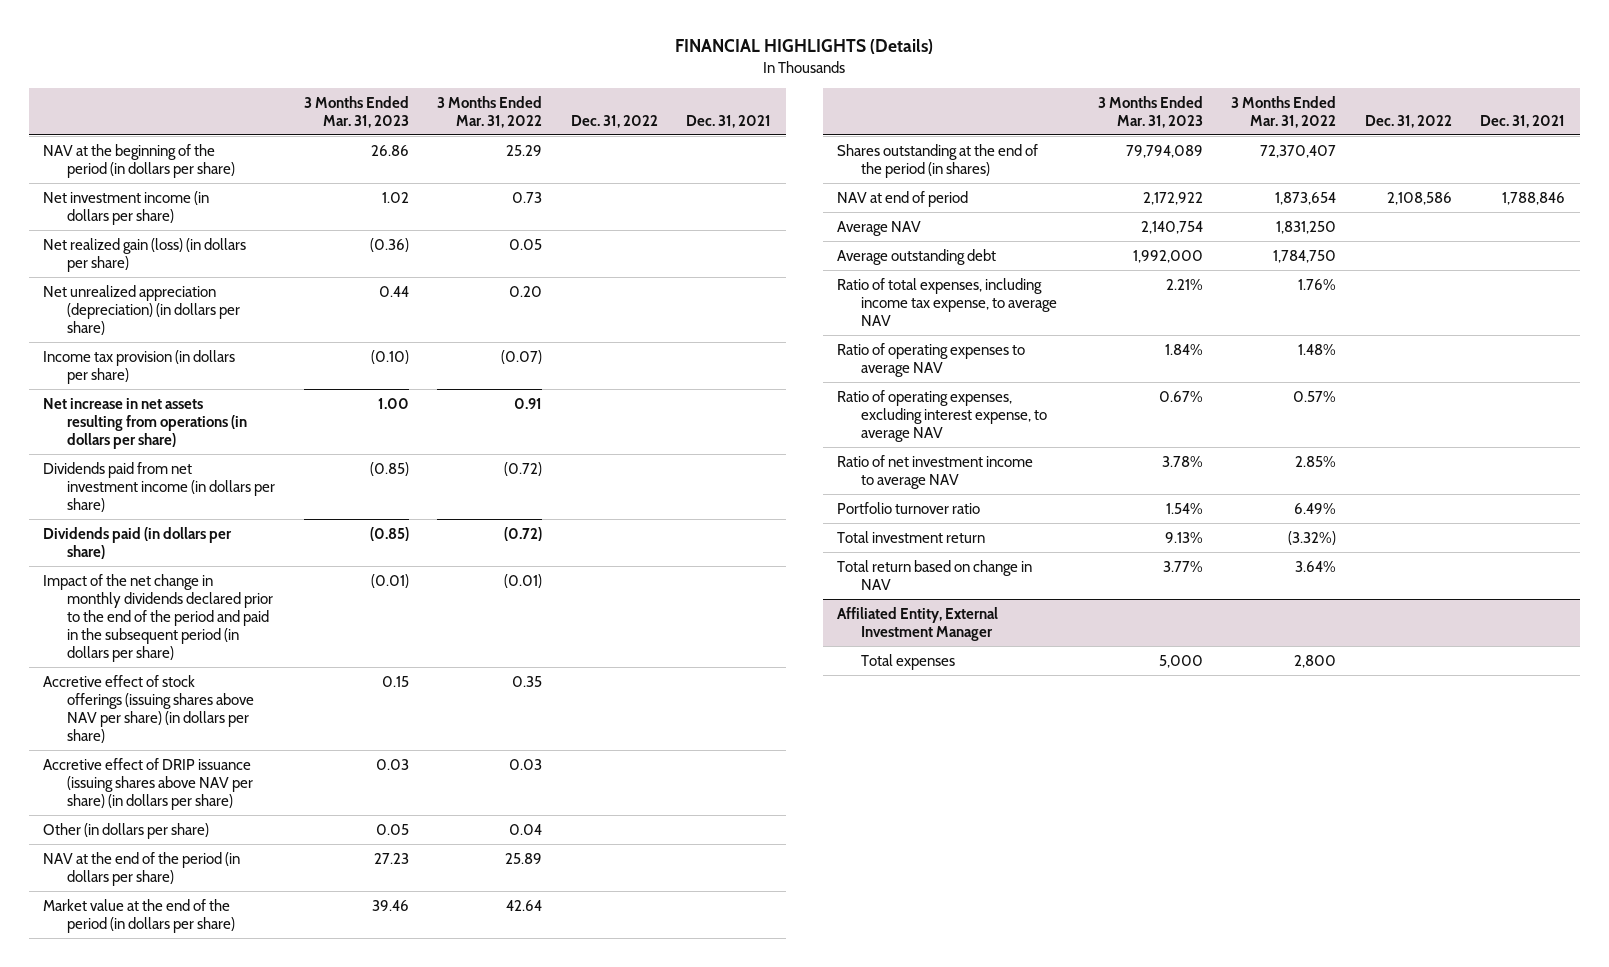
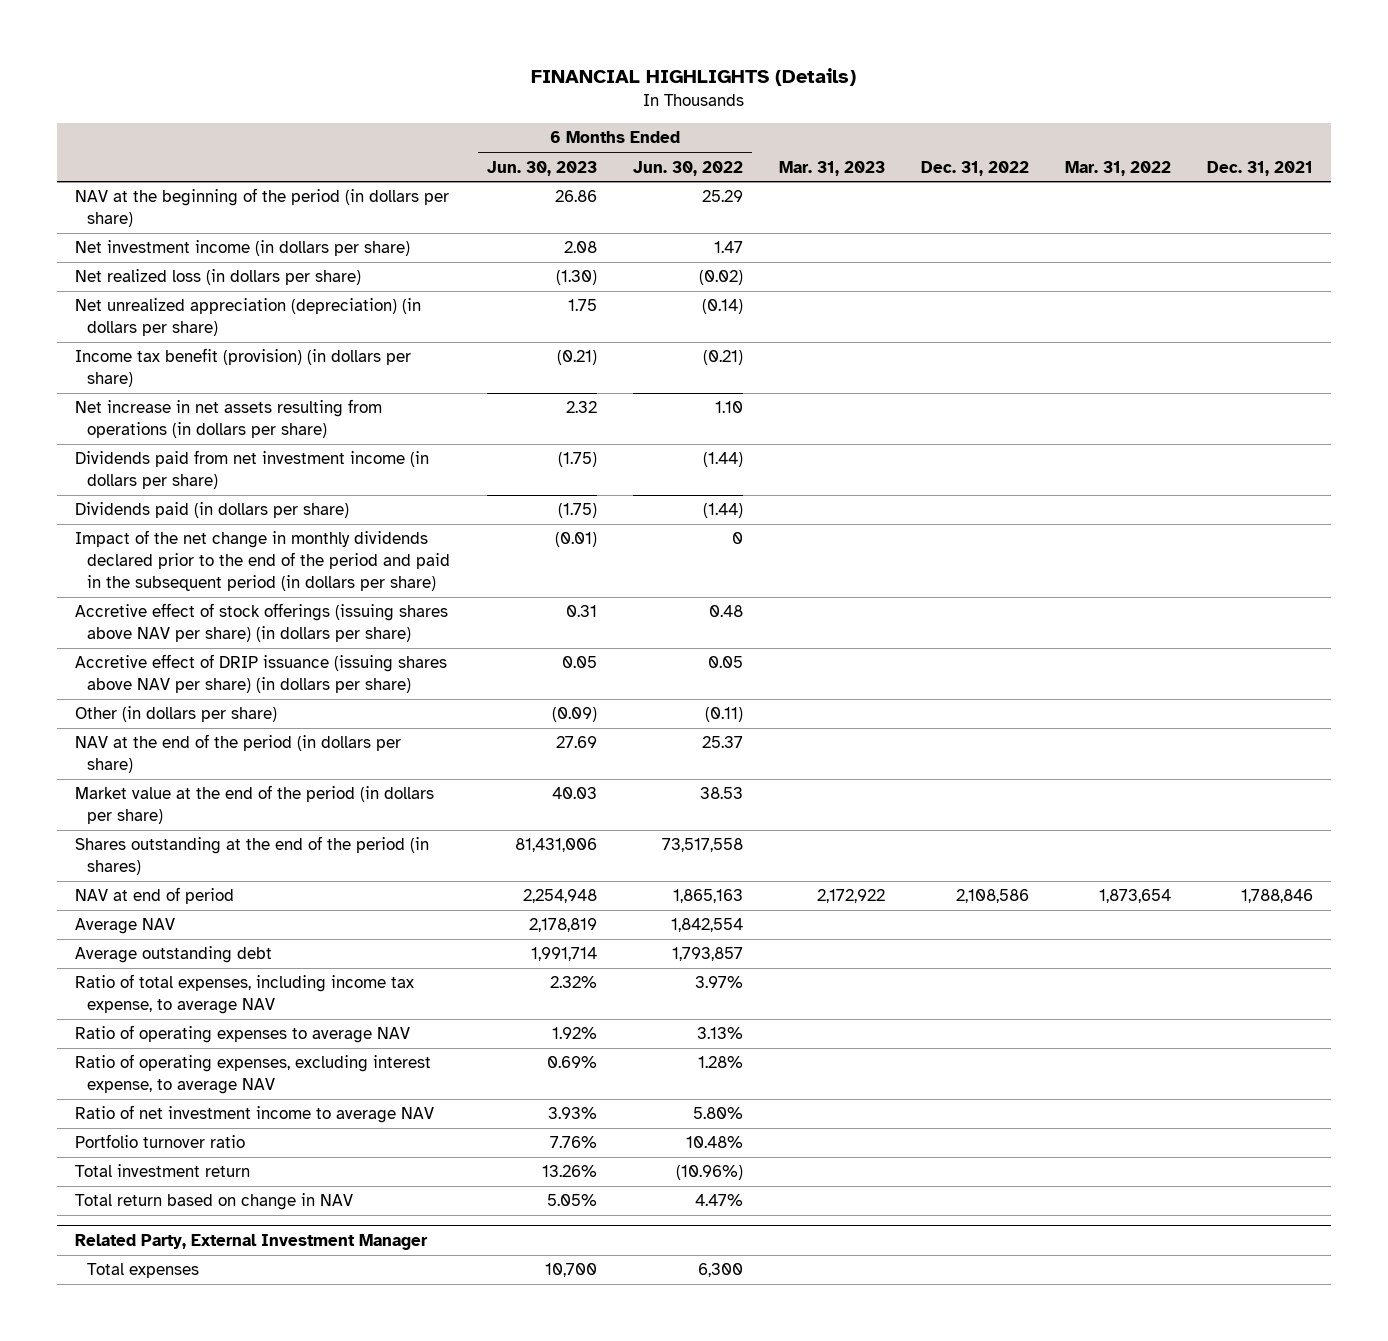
- | 3 Months Ended Mar. 31, 2023 | 3 Months Ended Mar. 31, 2022 | Dec. 31, 2022 | Dec. 31, 2021
+ | 6 Months Ended Jun. 30, 2023 | 6 Months Ended Jun. 30, 2022 | Mar. 31, 2023 | Dec. 31, 2022 | Mar. 31, 2022 | Dec. 31, 2021
- Net realized gain (loss) (in dollars per share) | (0.36) | 0.05 | |
+ Net realized loss (in dollars per share) | (1.30) | (0.02) | | | |
- Income tax provision (in dollars per share) | (0.10) | (0.07) | |
+ Income tax benefit (provision) (in dollars per share) | (0.21) | (0.21) | | | |
- Affiliated Entity, External Investment Manager
- Total expenses | 5,000 | 2,800 | |
+ Related Party, External Investment Manager
+ Total expenses | 10,700 | 6,300 | | | |

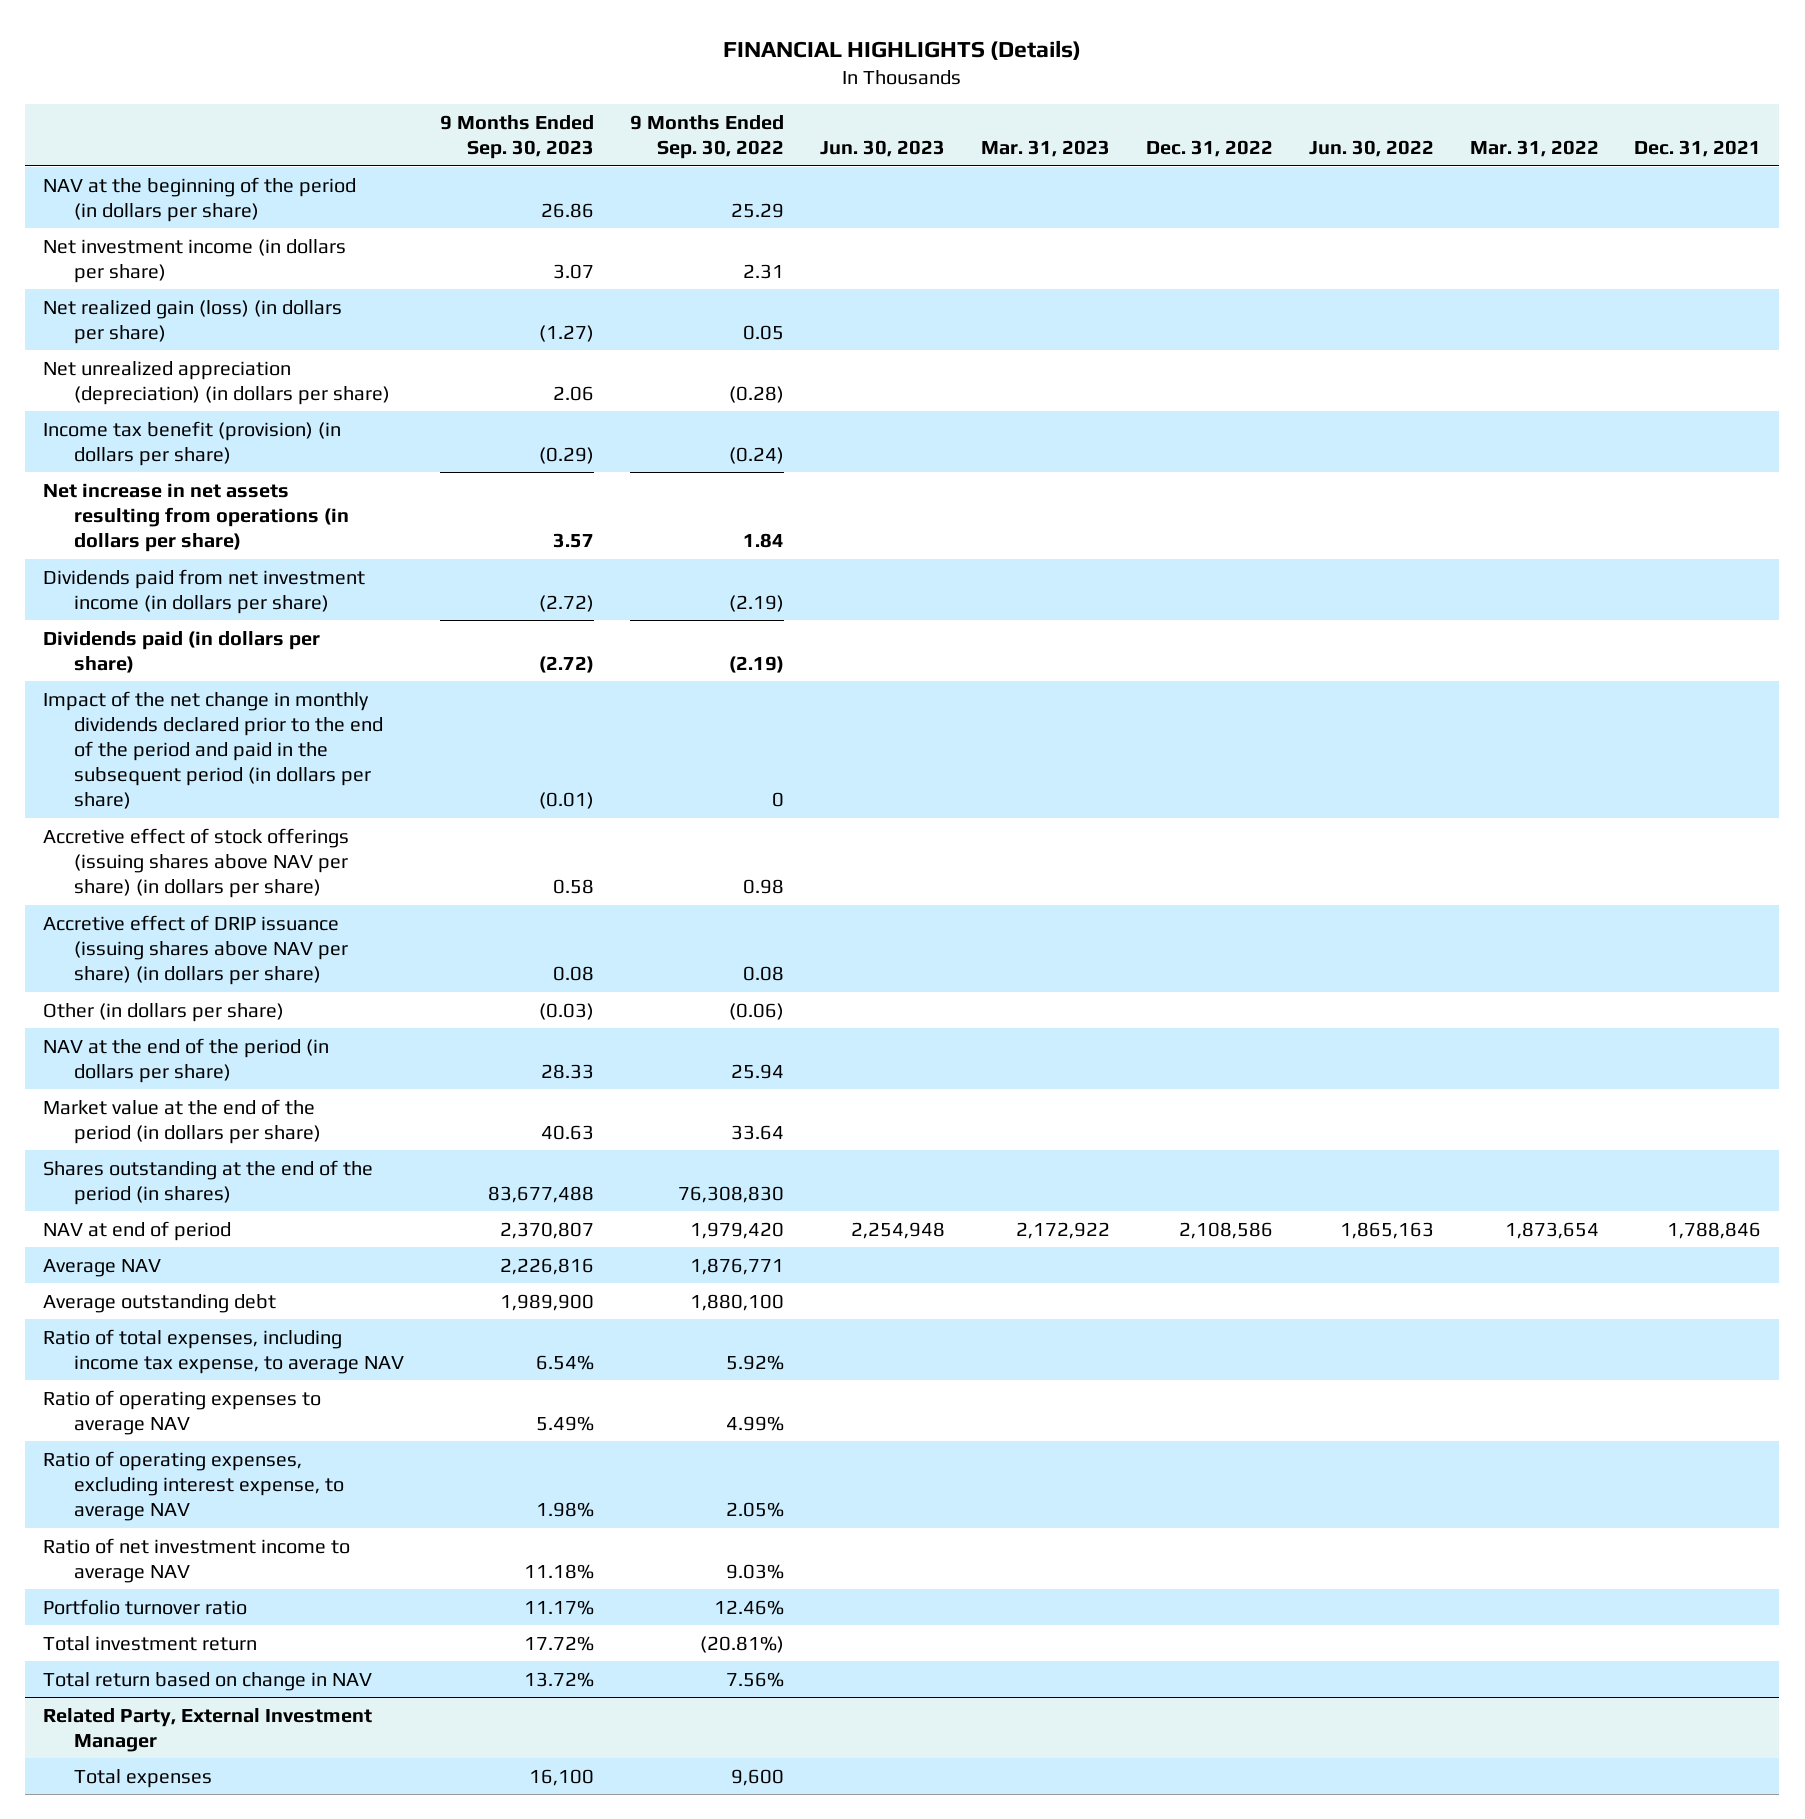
- | 6 Months Ended Jun. 30, 2023 | 6 Months Ended Jun. 30, 2022 | Mar. 31, 2023 | Dec. 31, 2022 | Mar. 31, 2022 | Dec. 31, 2021
+ | 9 Months Ended Sep. 30, 2023 | 9 Months Ended Sep. 30, 2022 | Jun. 30, 2023 | Mar. 31, 2023 | Dec. 31, 2022 | Jun. 30, 2022 | Mar. 31, 2022 | Dec. 31, 2021
- Net realized loss (in dollars per share) | (1.30) | (0.02) | | | |
+ Net realized gain (loss) (in dollars per share) | (1.27) | 0.05 | | | | | |

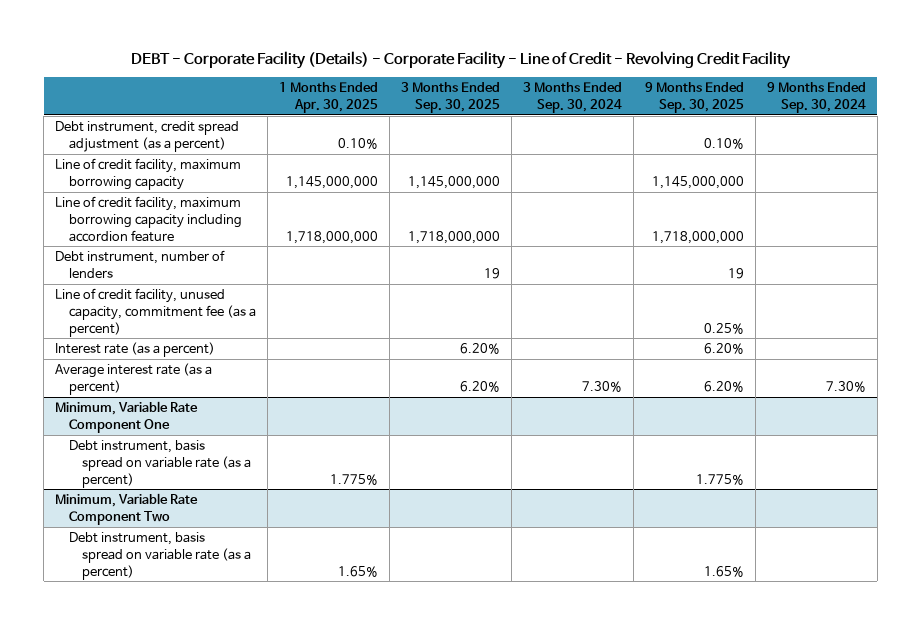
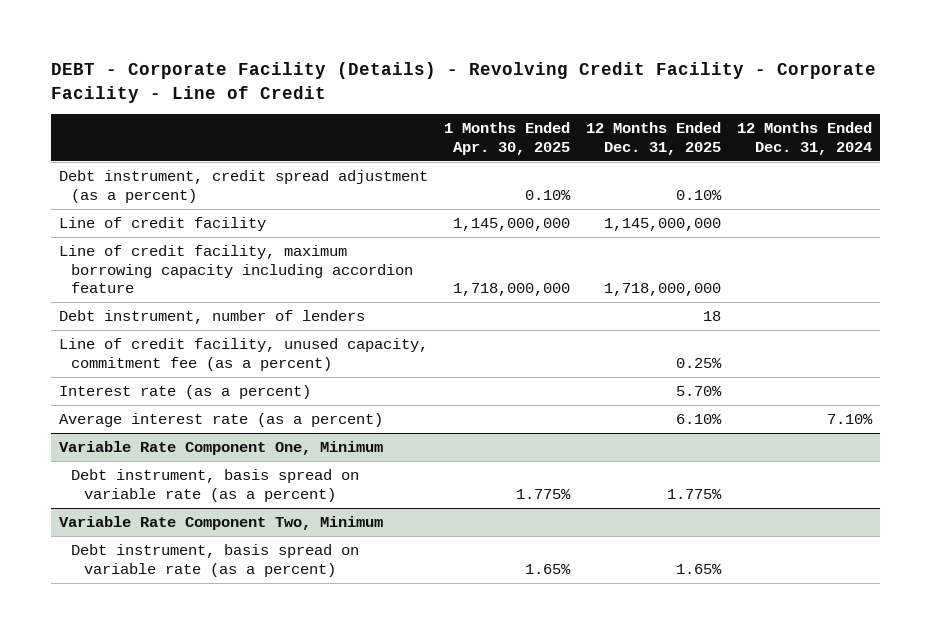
- DEBT - Corporate Facility (Details) - Corporate Facility - Line of Credit - Revolving Credit Facility
+ DEBT - Corporate Facility (Details) - Revolving Credit Facility - Corporate Facility - Line of Credit
- | 1 Months Ended Apr. 30, 2025 | 3 Months Ended Sep. 30, 2025 | 3 Months Ended Sep. 30, 2024 | 9 Months Ended Sep. 30, 2025 | 9 Months Ended Sep. 30, 2024
+ | 1 Months Ended Apr. 30, 2025 | 12 Months Ended Dec. 31, 2025 | 12 Months Ended Dec. 31, 2024
- Line of credit facility, maximum borrowing capacity | 1,145,000,000 | 1,145,000,000 | | 1,145,000,000 |
+ Line of credit facility | 1,145,000,000 | 1,145,000,000 |
- Minimum, Variable Rate Component One
+ Variable Rate Component One, Minimum
- Minimum, Variable Rate Component Two
+ Variable Rate Component Two, Minimum

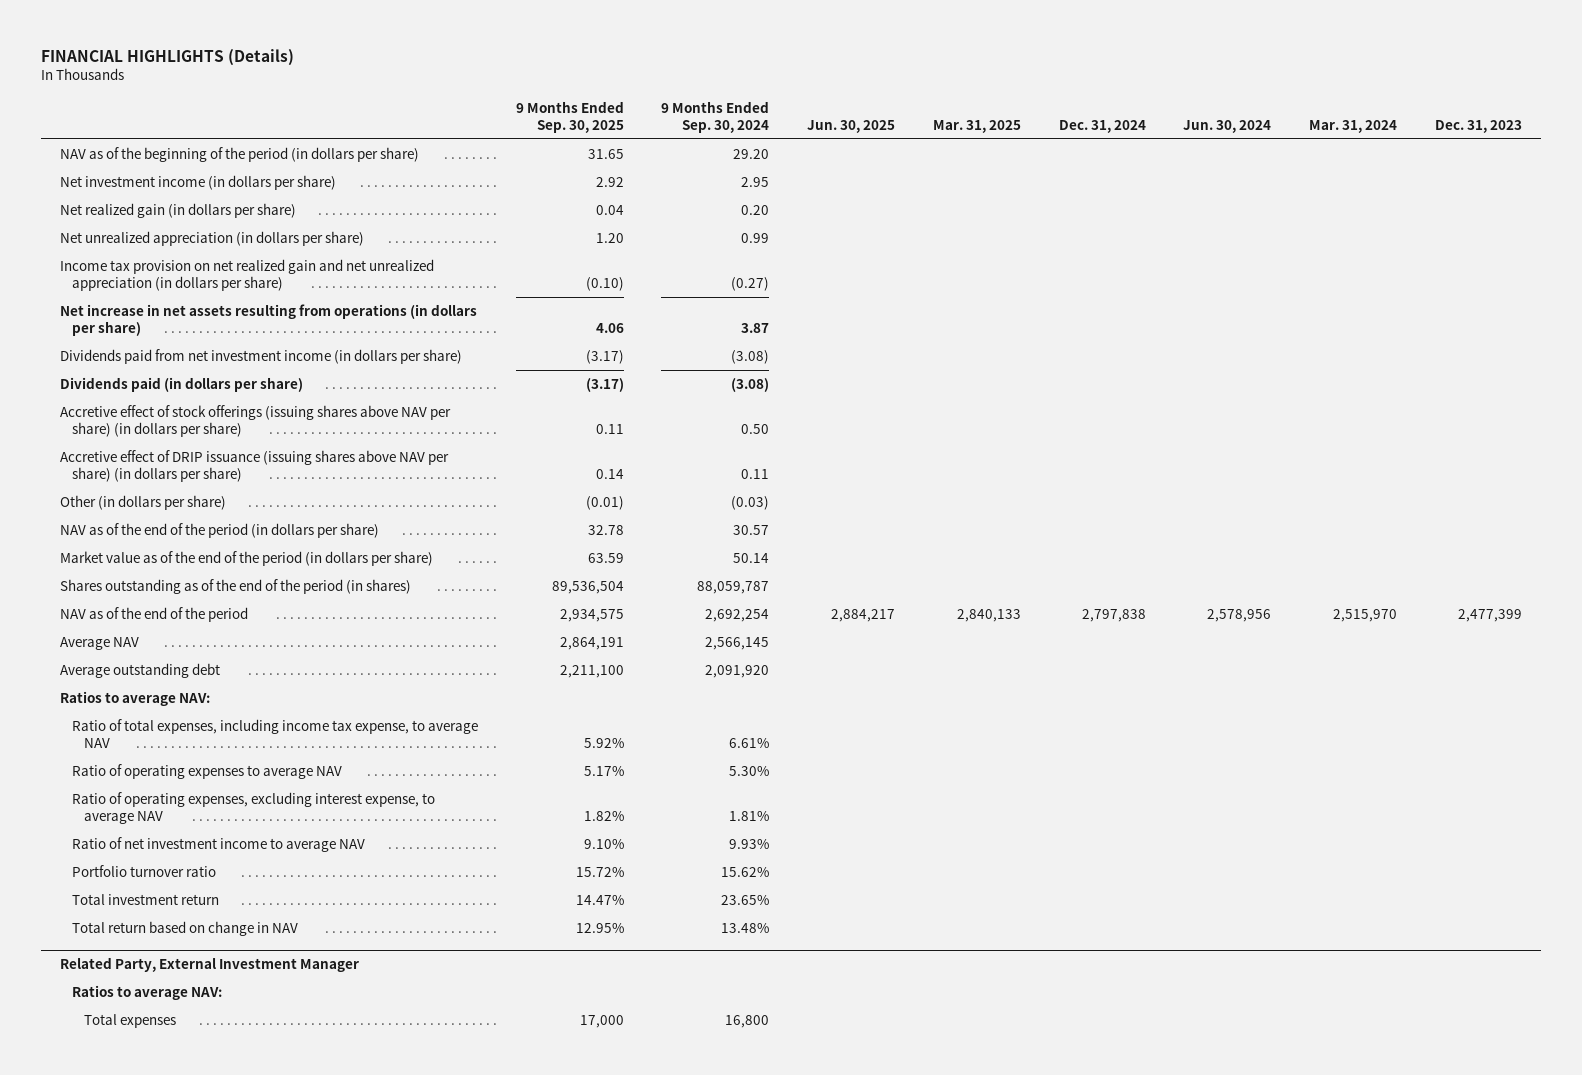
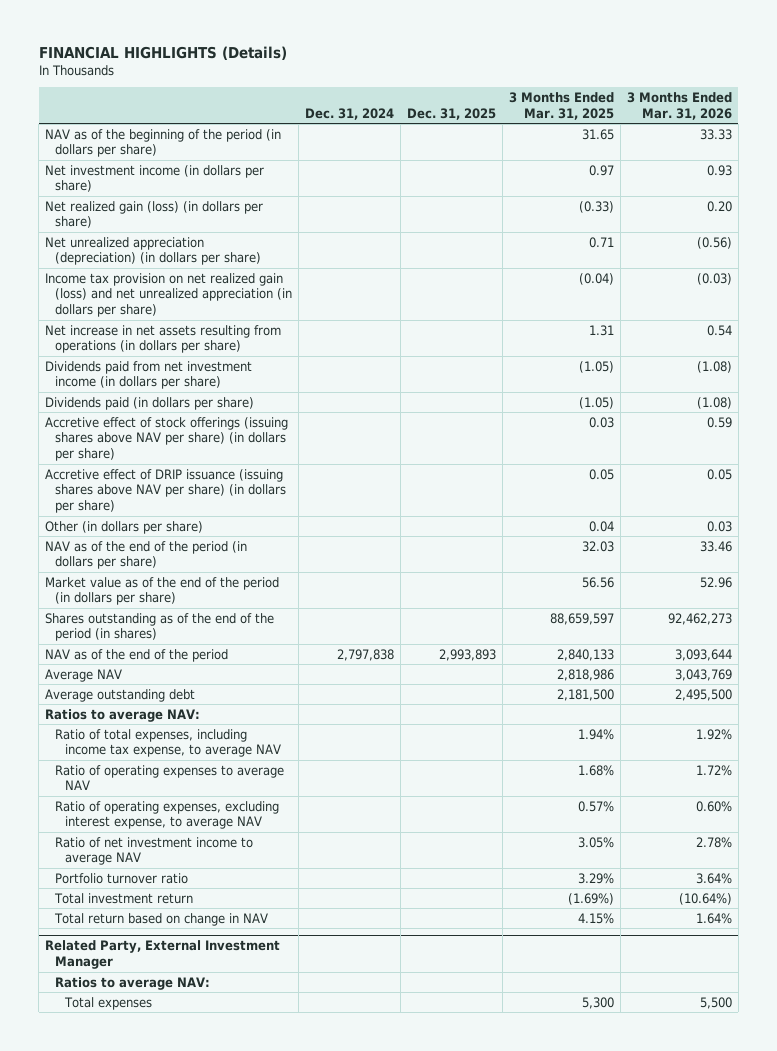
- | 9 Months Ended Sep. 30, 2025 | 9 Months Ended Sep. 30, 2024 | Jun. 30, 2025 | Mar. 31, 2025 | Dec. 31, 2024 | Jun. 30, 2024 | Mar. 31, 2024 | Dec. 31, 2023
+ | Dec. 31, 2024 | Dec. 31, 2025 | 3 Months Ended Mar. 31, 2025 | 3 Months Ended Mar. 31, 2026
- Net realized gain (in dollars per share) | 0.04 | 0.20 | | | | | |
- Net unrealized appreciation (in dollars per share) | 1.20 | 0.99 | | | | | |
- Income tax provision on net realized gain and net unrealized appreciation (in dollars per share) | (0.10) | (0.27) | | | | | |
+ Net realized gain (loss) (in dollars per share) | | | (0.33) | 0.20
+ Net unrealized appreciation (depreciation) (in dollars per share) | | | 0.71 | (0.56)
+ Income tax provision on net realized gain (loss) and net unrealized appreciation (in dollars per share) | | | (0.04) | (0.03)

